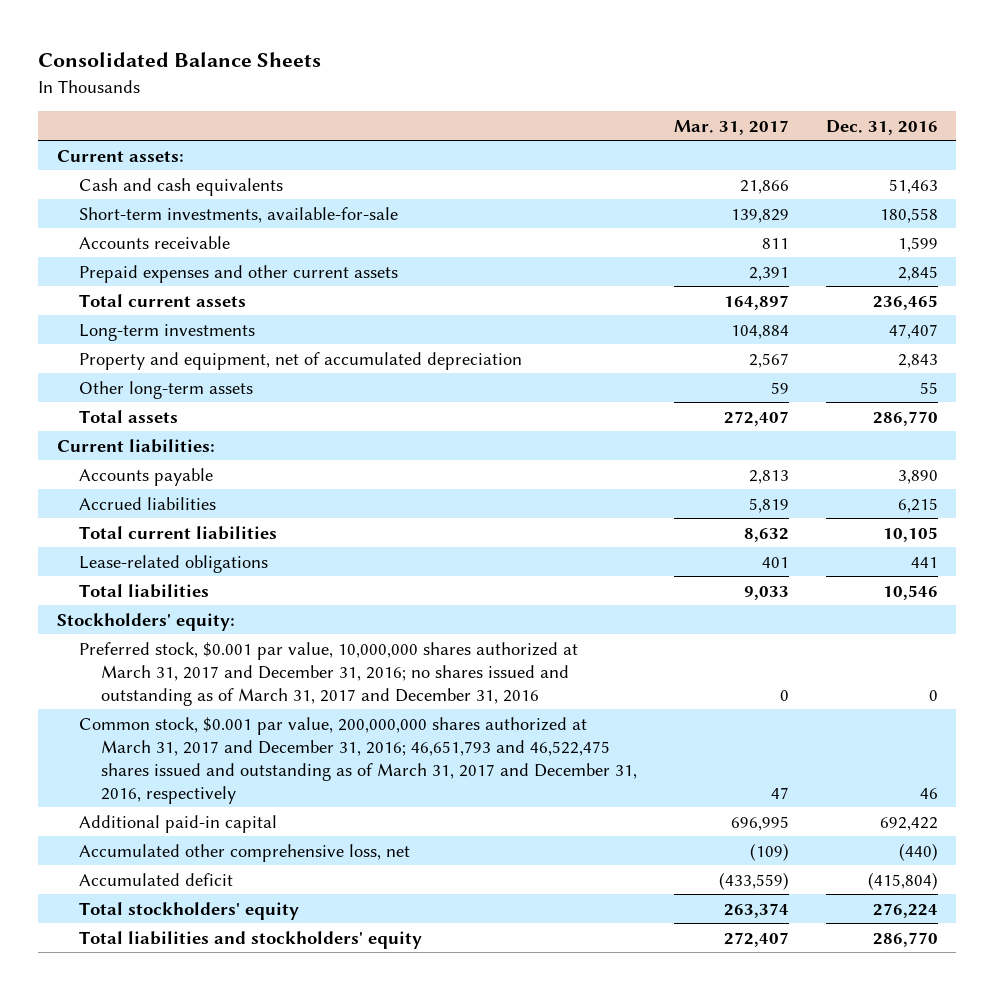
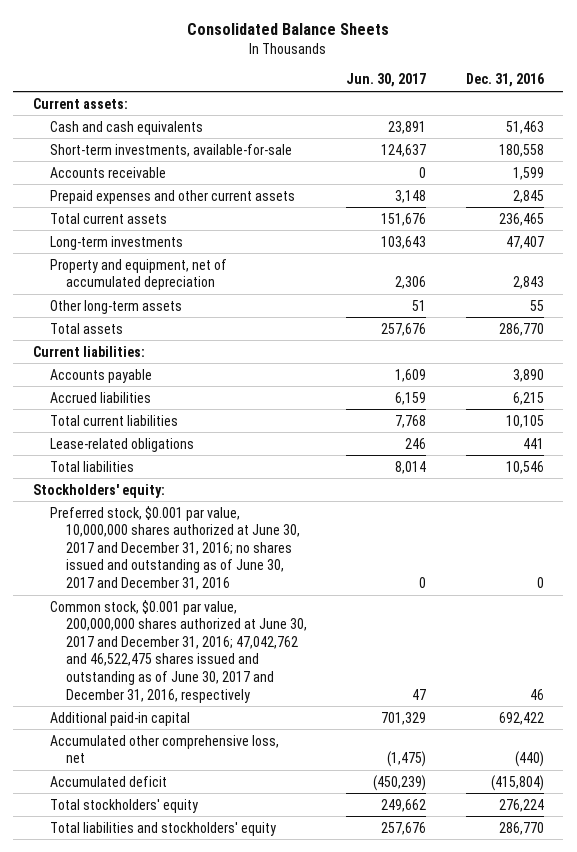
- | Mar. 31, 2017 | Dec. 31, 2016
+ | Jun. 30, 2017 | Dec. 31, 2016
- Preferred stock, $0.001 par value, 10,000,000 shares authorized at March 31, 2017 and December 31, 2016; no shares issued and outstanding as of March 31, 2017 and December 31, 2016 | 0 | 0
- Common stock, $0.001 par value, 200,000,000 shares authorized at March 31, 2017 and December 31, 2016; 46,651,793 and 46,522,475 shares issued and outstanding as of March 31, 2017 and December 31, 2016, respectively | 47 | 46
+ Preferred stock, $0.001 par value, 10,000,000 shares authorized at June 30, 2017 and December 31, 2016; no shares issued and outstanding as of June 30, 2017 and December 31, 2016 | 0 | 0
+ Common stock, $0.001 par value, 200,000,000 shares authorized at June 30, 2017 and December 31, 2016; 47,042,762 and 46,522,475 shares issued and outstanding as of June 30, 2017 and December 31, 2016, respectively | 47 | 46

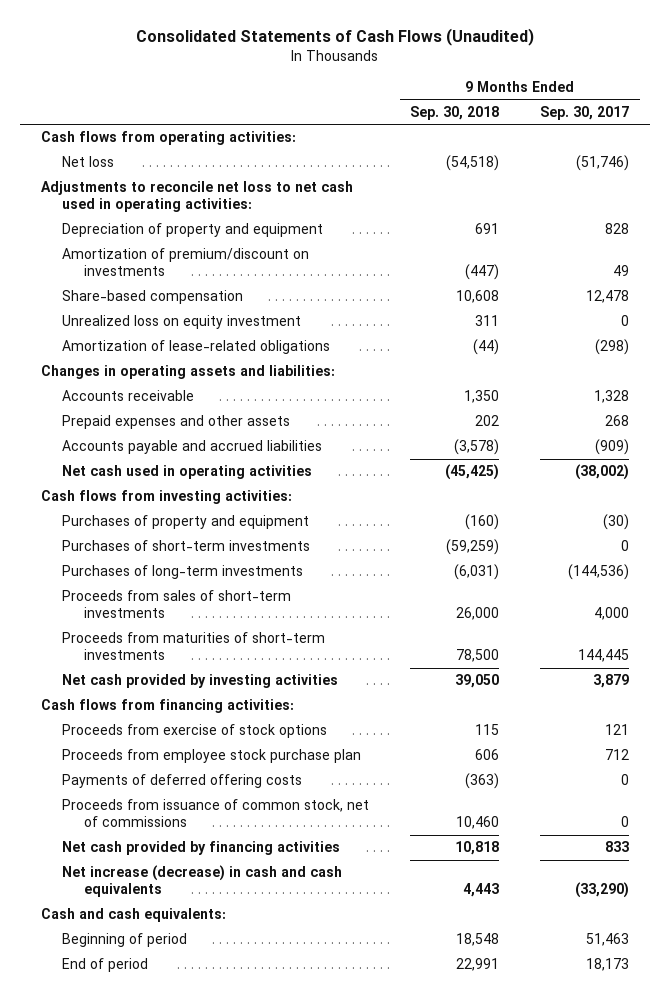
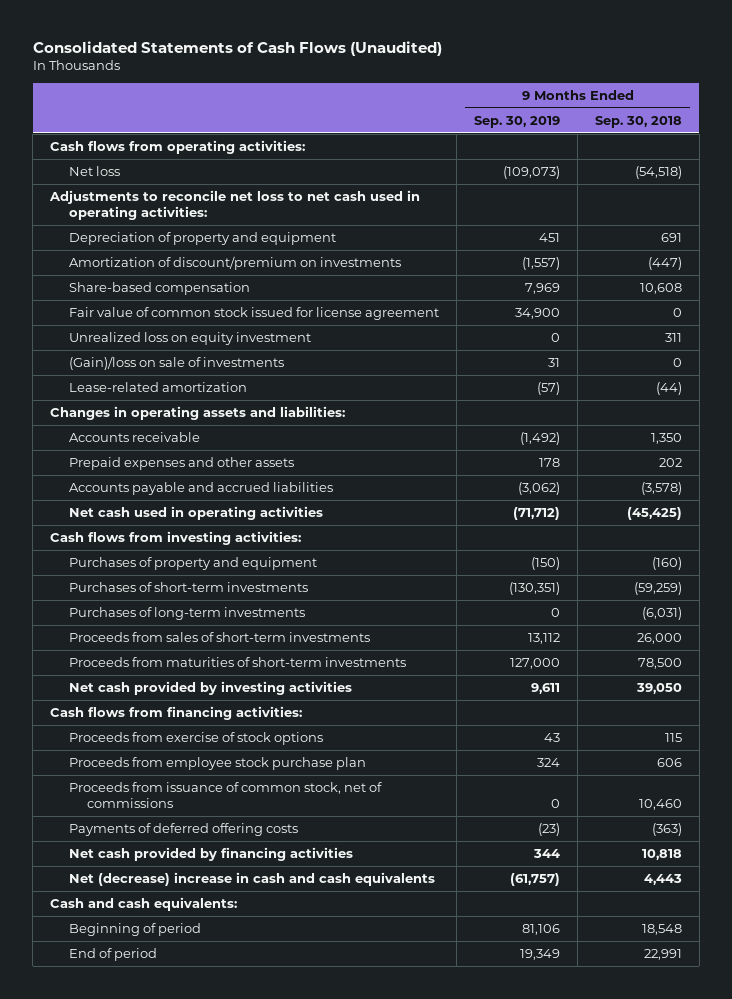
- | 9 Months Ended Sep. 30, 2018 | 9 Months Ended Sep. 30, 2017
+ | 9 Months Ended Sep. 30, 2019 | 9 Months Ended Sep. 30, 2018
- Amortization of premium/discount on investments | (447) | 49
+ Amortization of discount/premium on investments | (1,557) | (447)
+ Fair value of common stock issued for license agreement | 34,900 | 0
- Amortization of lease-related obligations | (44) | (298)
+ (Gain)/loss on sale of investments | 31 | 0
+ Lease-related amortization | (57) | (44)
moved down: Payments of deferred offering costs | (23) | (363)
- Net increase (decrease) in cash and cash equivalents | 4,443 | (33,290)
+ Net (decrease) increase in cash and cash equivalents | (61,757) | 4,443

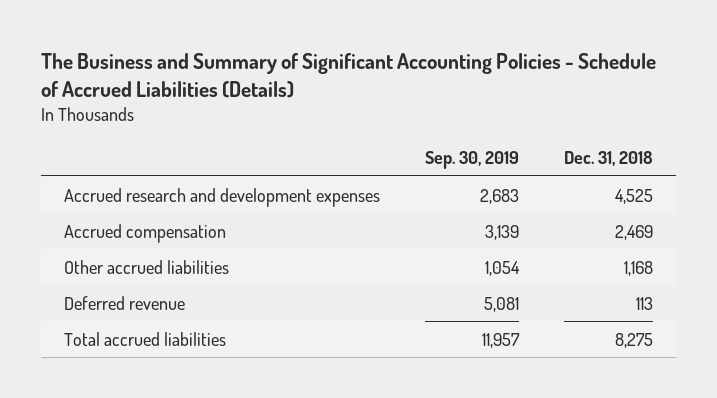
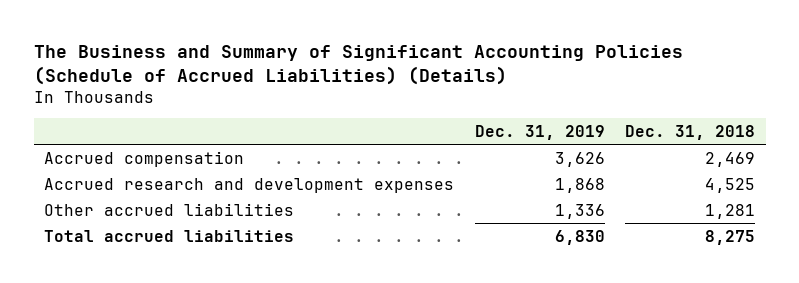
- The Business and Summary of Significant Accounting Policies - Schedule of Accrued Liabilities (Details)
+ The Business and Summary of Significant Accounting Policies (Schedule of Accrued Liabilities) (Details)
- | Sep. 30, 2019 | Dec. 31, 2018
+ | Dec. 31, 2019 | Dec. 31, 2018
- Other accrued liabilities | 1,054 | 1,168
- Deferred revenue | 5,081 | 113
moved down: Accrued research and development expenses | 1,868 | 4,525
+ Other accrued liabilities | 1,336 | 1,281

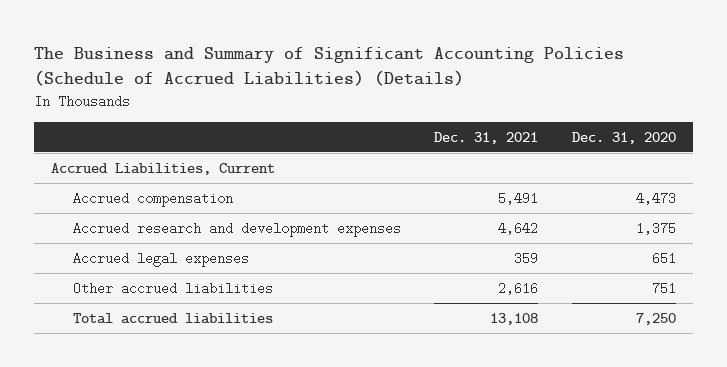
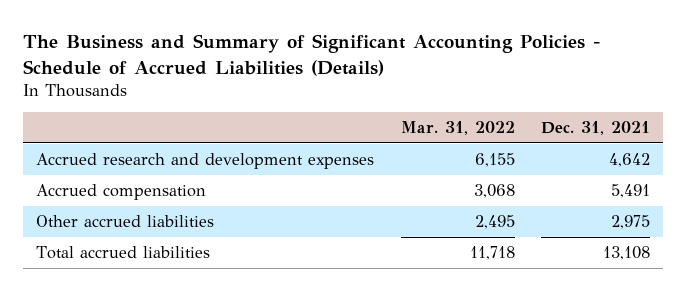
- The Business and Summary of Significant Accounting Policies (Schedule of Accrued Liabilities) (Details)
+ The Business and Summary of Significant Accounting Policies - Schedule of Accrued Liabilities (Details)
- | Dec. 31, 2021 | Dec. 31, 2020
+ | Mar. 31, 2022 | Dec. 31, 2021
- Accrued Liabilities, Current
- Accrued legal expenses | 359 | 651
- Other accrued liabilities | 2,616 | 751
moved down: Accrued compensation | 3,068 | 5,491
+ Other accrued liabilities | 2,495 | 2,975

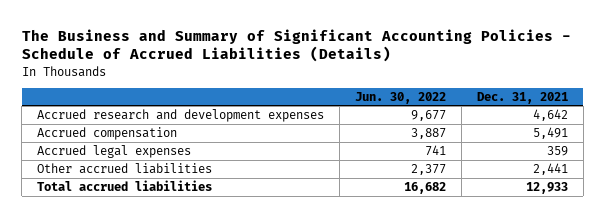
- | Mar. 31, 2022 | Dec. 31, 2021
+ | Jun. 30, 2022 | Dec. 31, 2021
- Other accrued liabilities | 2,495 | 2,975
- Total accrued liabilities | 11,718 | 13,108
+ Accrued legal expenses | 741 | 359
+ Other accrued liabilities | 2,377 | 2,441
+ Total accrued liabilities | 16,682 | 12,933

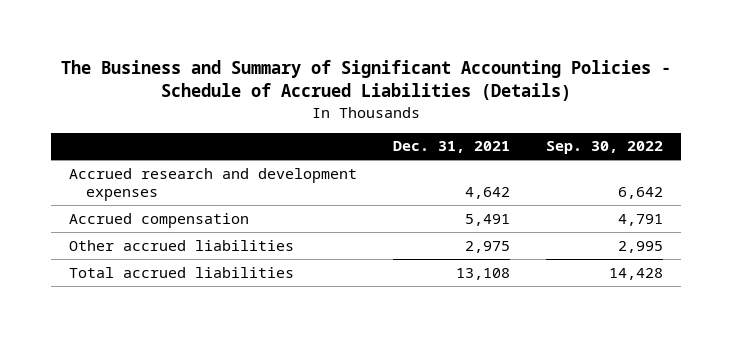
- | Jun. 30, 2022 | Dec. 31, 2021
+ | Dec. 31, 2021 | Sep. 30, 2022
- Accrued legal expenses | 741 | 359
- Other accrued liabilities | 2,377 | 2,441
- Total accrued liabilities | 16,682 | 12,933
+ Other accrued liabilities | 2,975 | 2,995
+ Total accrued liabilities | 13,108 | 14,428

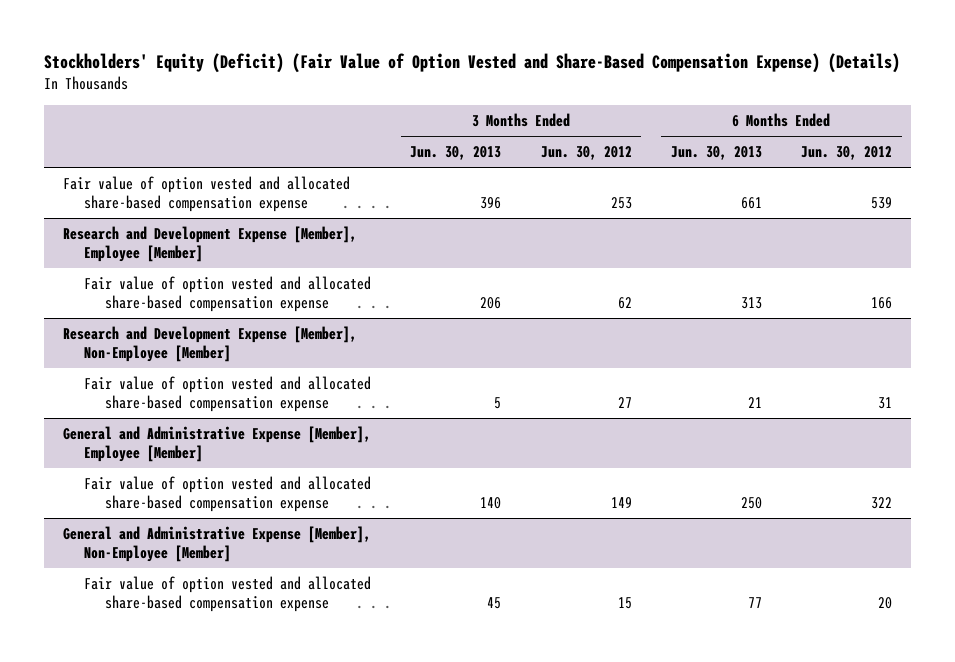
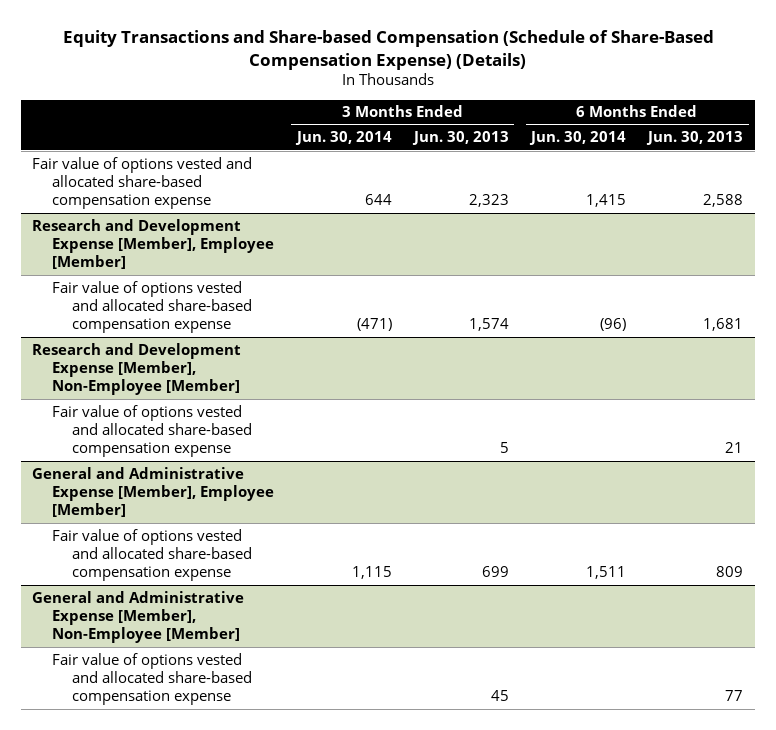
- Stockholders' Equity (Deficit) (Fair Value of Option Vested and Share-Based Compensation Expense) (Details)
+ Equity Transactions and Share-based Compensation (Schedule of Share-Based Compensation Expense) (Details)
- | 3 Months Ended Jun. 30, 2013 | 3 Months Ended Jun. 30, 2012 | 6 Months Ended Jun. 30, 2013 | 6 Months Ended Jun. 30, 2012
+ | 3 Months Ended Jun. 30, 2014 | 3 Months Ended Jun. 30, 2013 | 6 Months Ended Jun. 30, 2014 | 6 Months Ended Jun. 30, 2013
- Fair value of option vested and allocated share-based compensation expense | 396 | 253 | 661 | 539
+ Fair value of options vested and allocated share-based compensation expense | 644 | 2,323 | 1,415 | 2,588
@ Research and Development Expense [Member], Employee [Member]
- Fair value of option vested and allocated share-based compensation expense | 206 | 62 | 313 | 166
+ Fair value of options vested and allocated share-based compensation expense | (471) | 1,574 | (96) | 1,681
@ Research and Development Expense [Member], Non-Employee [Member]
- Fair value of option vested and allocated share-based compensation expense | 5 | 27 | 21 | 31
+ Fair value of options vested and allocated share-based compensation expense | | 5 | | 21
@ General and Administrative Expense [Member], Employee [Member]
- Fair value of option vested and allocated share-based compensation expense | 140 | 149 | 250 | 322
+ Fair value of options vested and allocated share-based compensation expense | 1,115 | 699 | 1,511 | 809
@ General and Administrative Expense [Member], Non-Employee [Member]
- Fair value of option vested and allocated share-based compensation expense | 45 | 15 | 77 | 20
+ Fair value of options vested and allocated share-based compensation expense | | 45 | | 77

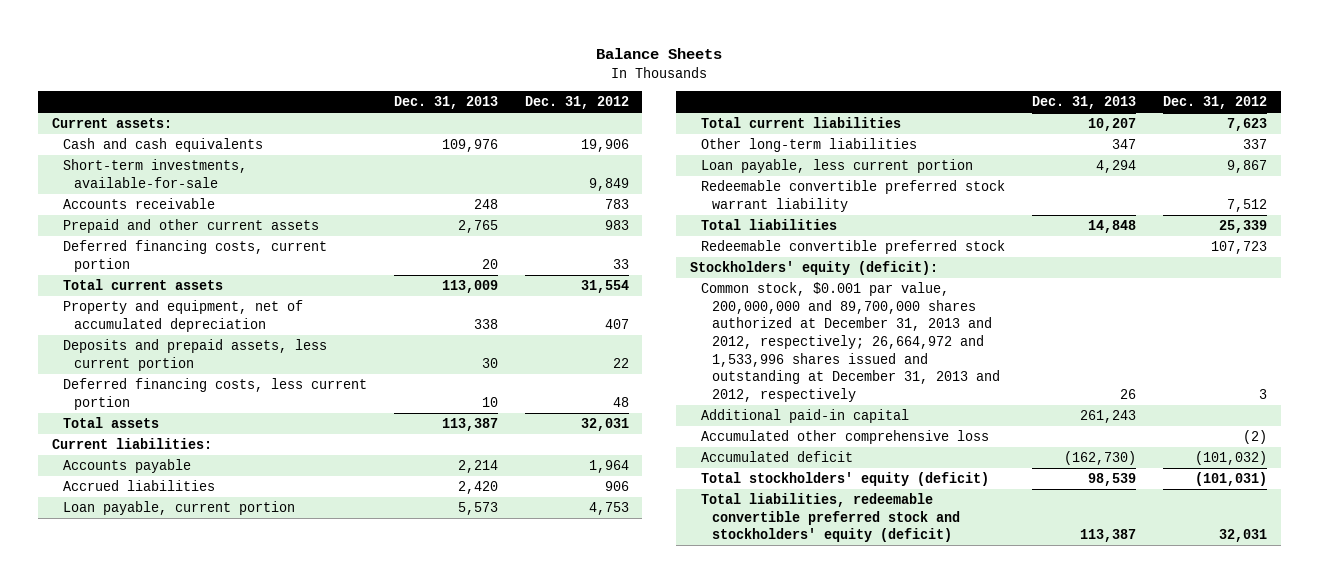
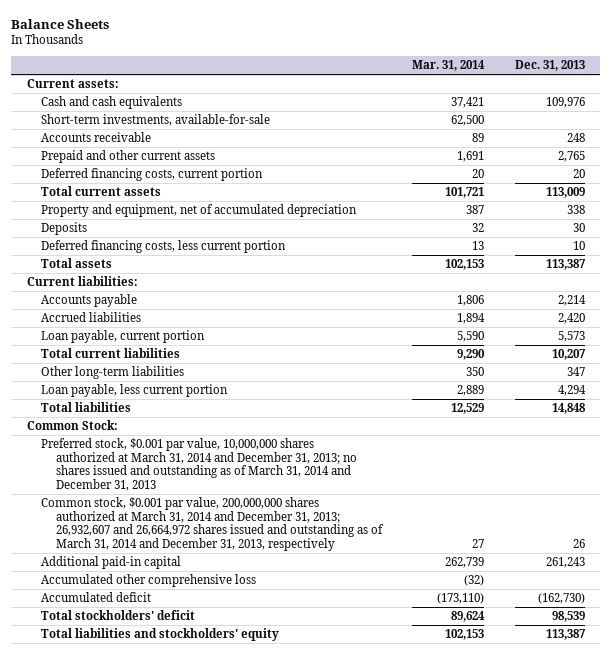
- | Dec. 31, 2013 | Dec. 31, 2012
+ | Mar. 31, 2014 | Dec. 31, 2013
- Deposits and prepaid assets, less current portion | 30 | 22
+ Deposits | 32 | 30
- Redeemable convertible preferred stock warrant liability | | 7,512
- Redeemable convertible preferred stock | | 107,723
- Stockholders' equity (deficit):
- Common stock, $0.001 par value, 200,000,000 and 89,700,000 shares authorized at December 31, 2013 and 2012, respectively; 26,664,972 and 1,533,996 shares issued and outstanding at December 31, 2013 and 2012, respectively | 26 | 3
+ Common Stock:
+ Preferred stock, $0.001 par value, 10,000,000 shares authorized at March 31, 2014 and December 31, 2013; no shares issued and outstanding as of March 31, 2014 and December 31, 2013
+ Common stock, $0.001 par value, 200,000,000 shares authorized at March 31, 2014 and December 31, 2013; 26,932,607 and 26,664,972 shares issued and outstanding as of March 31, 2014 and December 31, 2013, respectively | 27 | 26
- Total stockholders' equity (deficit) | 98,539 | (101,031)
- Total liabilities, redeemable convertible preferred stock and stockholders' equity (deficit) | 113,387 | 32,031
+ Total stockholders' deficit | 89,624 | 98,539
+ Total liabilities and stockholders' equity | 102,153 | 113,387

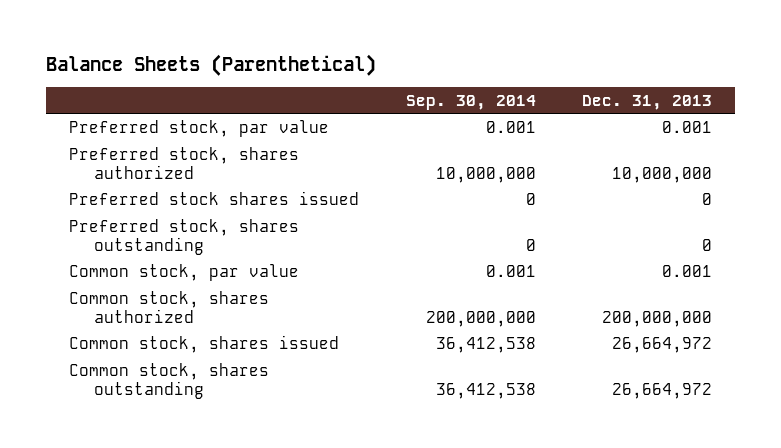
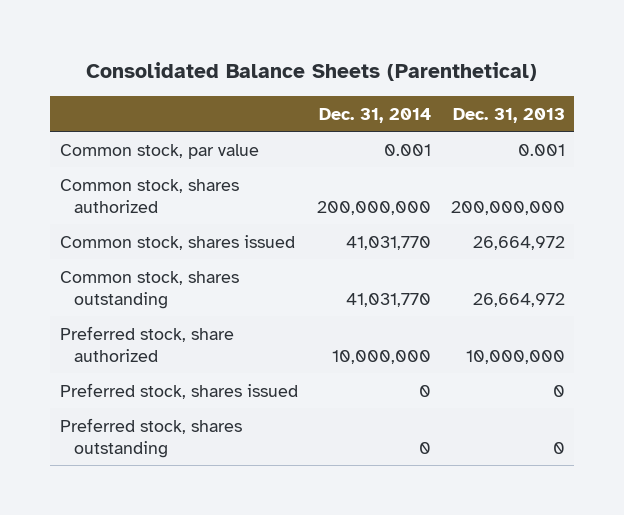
- Balance Sheets (Parenthetical)
+ Consolidated Balance Sheets (Parenthetical)
- | Sep. 30, 2014 | Dec. 31, 2013
+ | Dec. 31, 2014 | Dec. 31, 2013
- Preferred stock, par value | 0.001 | 0.001
- Preferred stock, shares authorized | 10,000,000 | 10,000,000
- Preferred stock shares issued | 0 | 0
+ Preferred stock, share authorized | 10,000,000 | 10,000,000
+ Preferred stock, shares issued | 0 | 0
moved down: Preferred stock, shares outstanding | 0 | 0

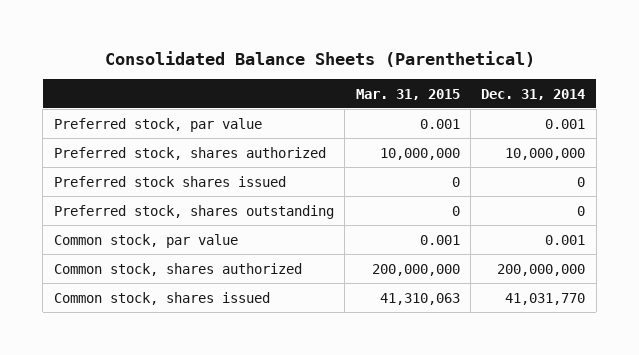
- | Dec. 31, 2014 | Dec. 31, 2013
+ | Mar. 31, 2015 | Dec. 31, 2014
+ Preferred stock, par value | 0.001 | 0.001
+ Preferred stock, shares authorized | 10,000,000 | 10,000,000
+ Preferred stock shares issued | 0 | 0
moved up: Preferred stock, shares outstanding | 0 | 0
- Common stock, shares outstanding | 41,031,770 | 26,664,972
- Preferred stock, share authorized | 10,000,000 | 10,000,000
- Preferred stock, shares issued | 0 | 0

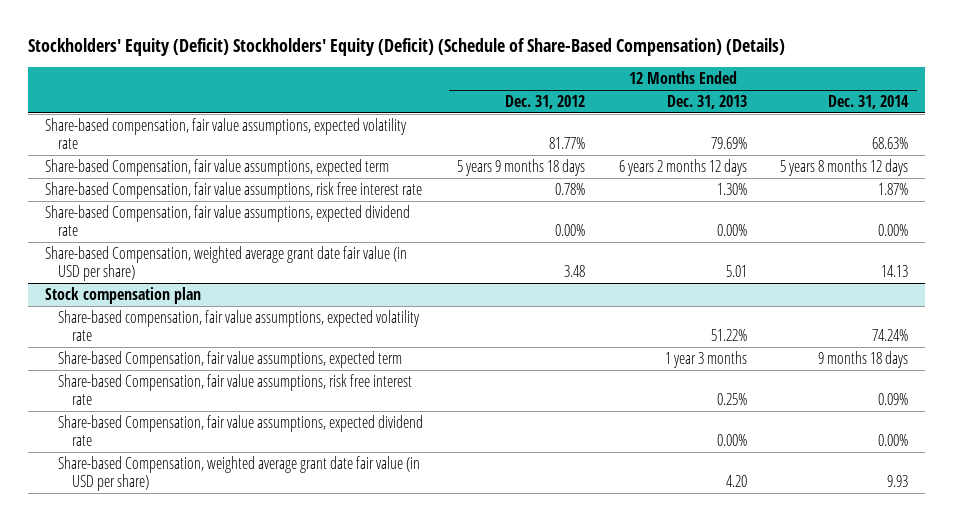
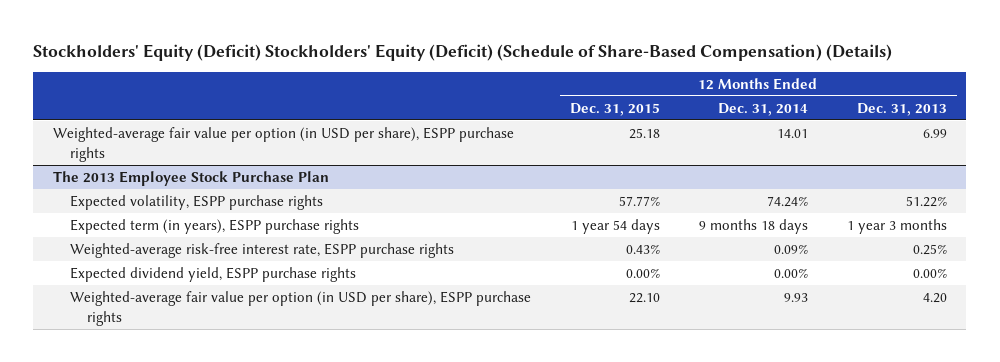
- | 12 Months Ended Dec. 31, 2012 | 12 Months Ended Dec. 31, 2013 | 12 Months Ended Dec. 31, 2014
+ | 12 Months Ended Dec. 31, 2015 | 12 Months Ended Dec. 31, 2014 | 12 Months Ended Dec. 31, 2013
- Share-based compensation, fair value assumptions, expected volatility rate | 81.77% | 79.69% | 68.63%
- Share-based Compensation, fair value assumptions, expected term | 5 years 9 months 18 days | 6 years 2 months 12 days | 5 years 8 months 12 days
- Share-based Compensation, fair value assumptions, risk free interest rate | 0.78% | 1.30% | 1.87%
- Share-based Compensation, fair value assumptions, expected dividend rate | 0.00% | 0.00% | 0.00%
- Share-based Compensation, weighted average grant date fair value (in USD per share) | 3.48 | 5.01 | 14.13
- Stock compensation plan
- Share-based compensation, fair value assumptions, expected volatility rate | | 51.22% | 74.24%
- Share-based Compensation, fair value assumptions, expected term | | 1 year 3 months | 9 months 18 days
- Share-based Compensation, fair value assumptions, risk free interest rate | | 0.25% | 0.09%
- Share-based Compensation, fair value assumptions, expected dividend rate | | 0.00% | 0.00%
- Share-based Compensation, weighted average grant date fair value (in USD per share) | | 4.20 | 9.93
+ Weighted-average fair value per option (in USD per share), ESPP purchase rights | 25.18 | 14.01 | 6.99
+ The 2013 Employee Stock Purchase Plan
+ Expected volatility, ESPP purchase rights | 57.77% | 74.24% | 51.22%
+ Expected term (in years), ESPP purchase rights | 1 year 54 days | 9 months 18 days | 1 year 3 months
+ Weighted-average risk-free interest rate, ESPP purchase rights | 0.43% | 0.09% | 0.25%
+ Expected dividend yield, ESPP purchase rights | 0.00% | 0.00% | 0.00%
+ Weighted-average fair value per option (in USD per share), ESPP purchase rights | 22.10 | 9.93 | 4.20

